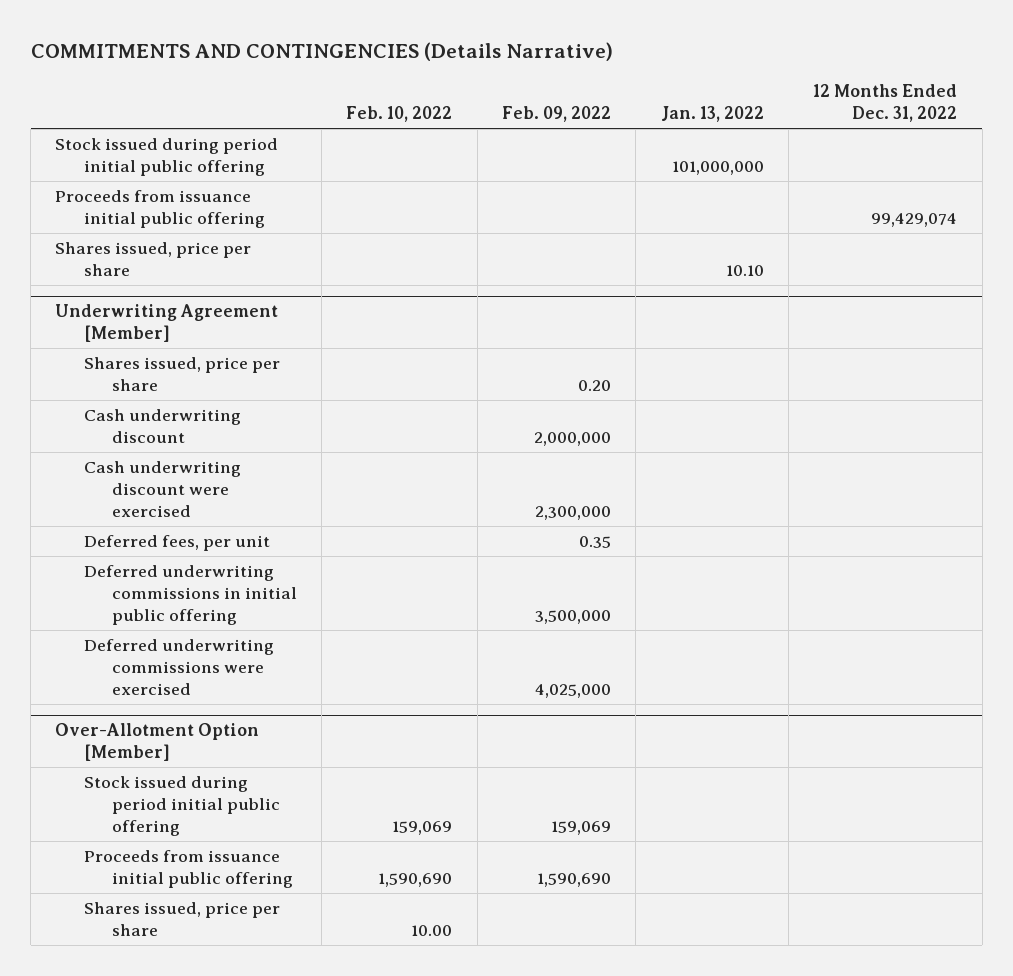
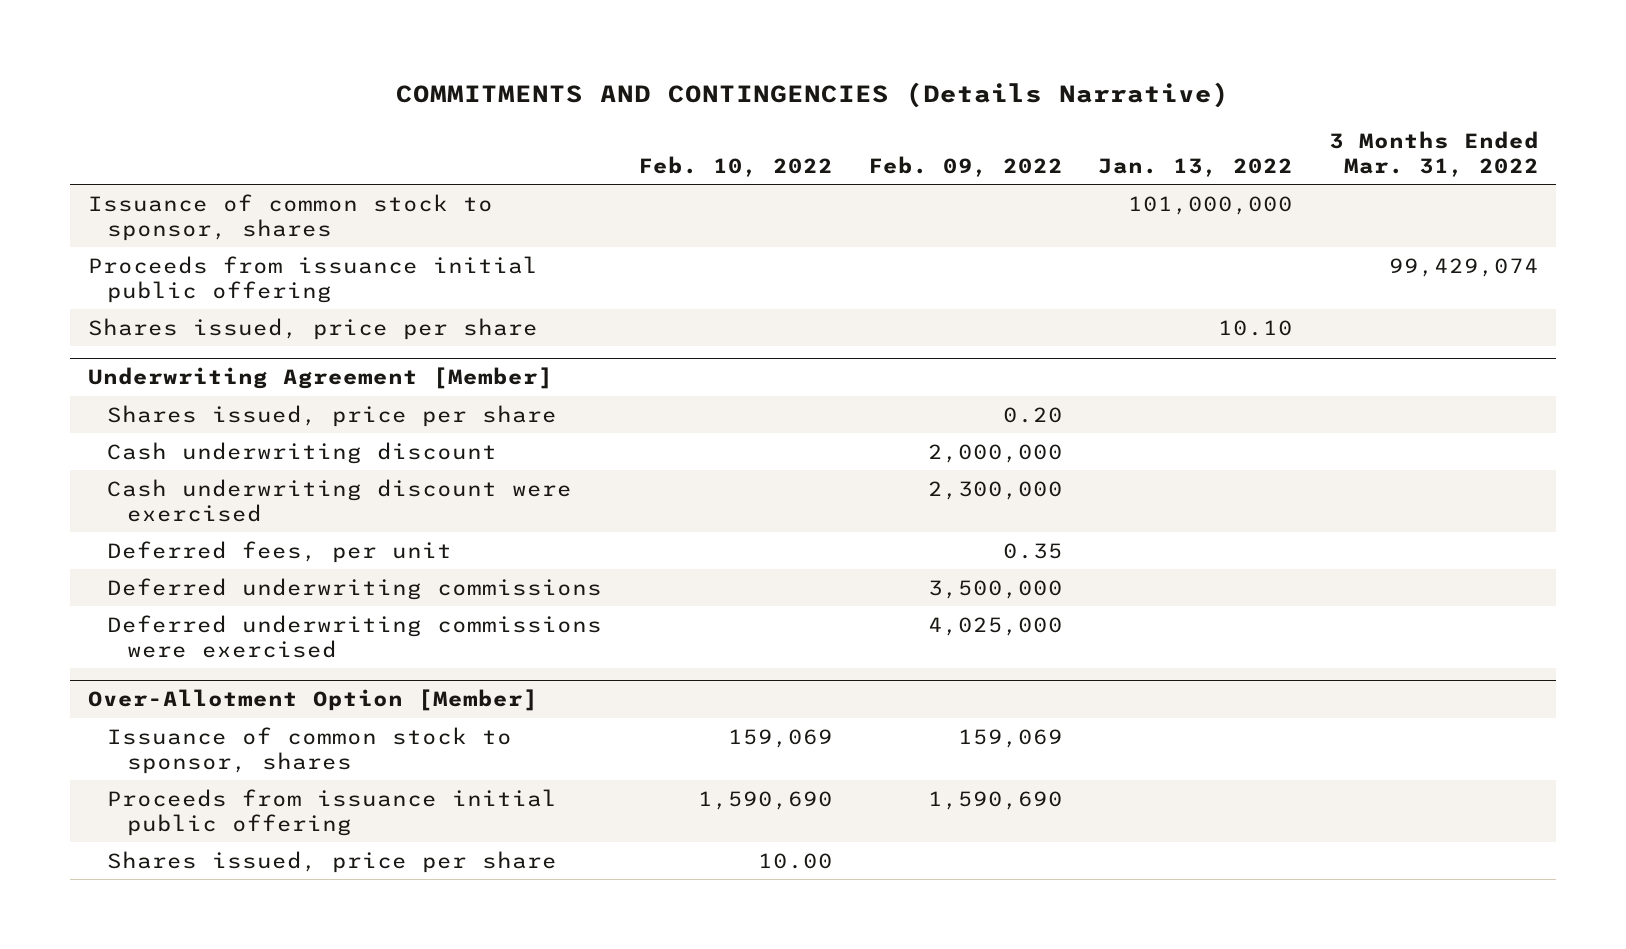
- | Feb. 10, 2022 | Feb. 09, 2022 | Jan. 13, 2022 | 12 Months Ended Dec. 31, 2022
+ | Feb. 10, 2022 | Feb. 09, 2022 | Jan. 13, 2022 | 3 Months Ended Mar. 31, 2022
- Stock issued during period initial public offering | | | 101,000,000 |
+ Issuance of common stock to sponsor, shares | | | 101,000,000 |
@ Underwriting Agreement [Member]
- Deferred underwriting commissions in initial public offering | | 3,500,000 | |
+ Deferred underwriting commissions | | 3,500,000 | |
@ Over-Allotment Option [Member]
- Stock issued during period initial public offering | 159,069 | 159,069 | |
+ Issuance of common stock to sponsor, shares | 159,069 | 159,069 | |

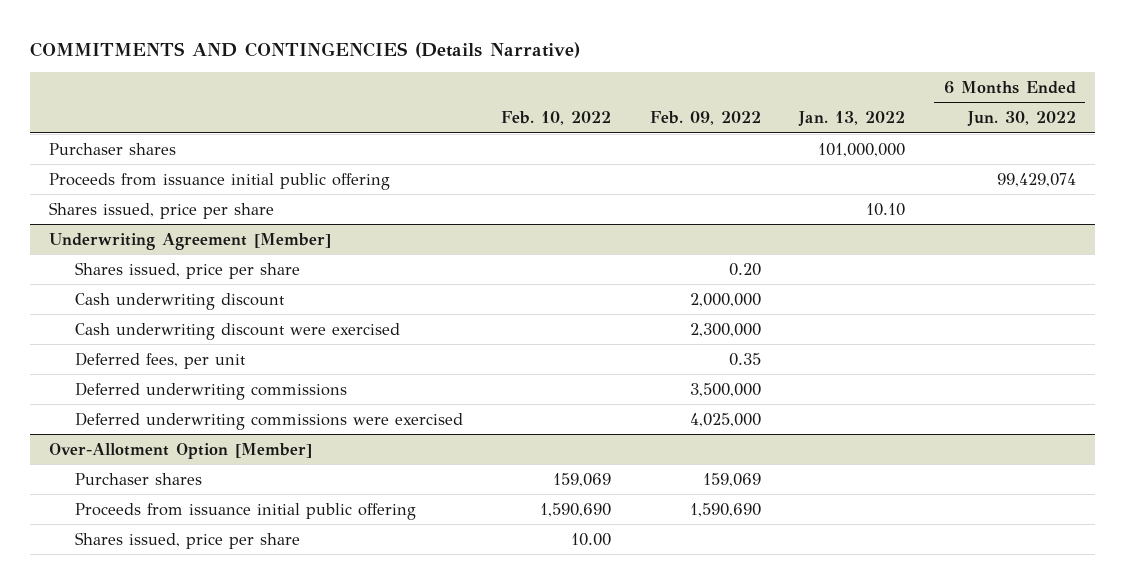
- | Feb. 10, 2022 | Feb. 09, 2022 | Jan. 13, 2022 | 3 Months Ended Mar. 31, 2022
+ | Feb. 10, 2022 | Feb. 09, 2022 | Jan. 13, 2022 | 6 Months Ended Jun. 30, 2022
- Issuance of common stock to sponsor, shares | | | 101,000,000 |
+ Purchaser shares | | | 101,000,000 |
@ Over-Allotment Option [Member]
- Issuance of common stock to sponsor, shares | 159,069 | 159,069 | |
+ Purchaser shares | 159,069 | 159,069 | |

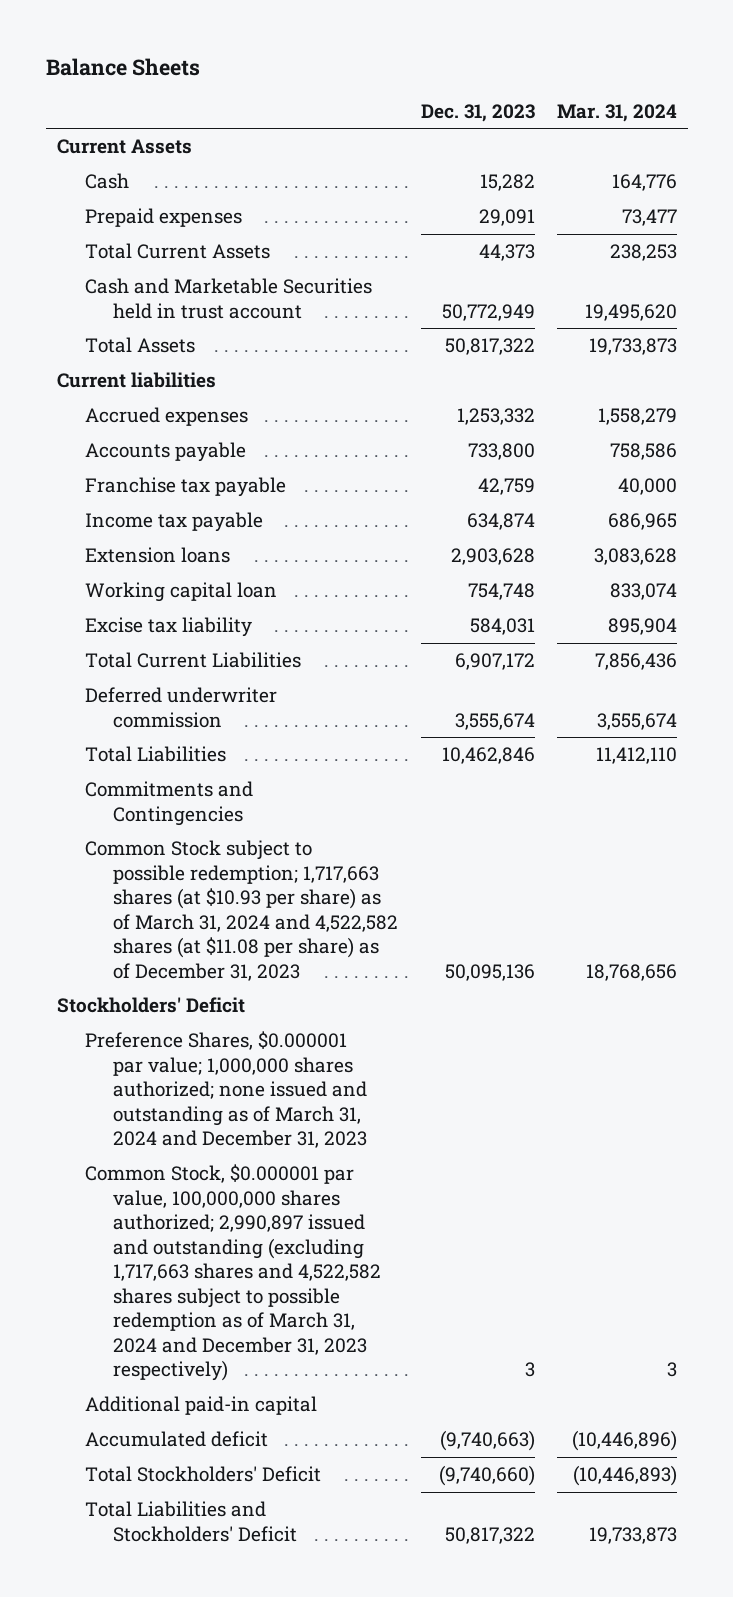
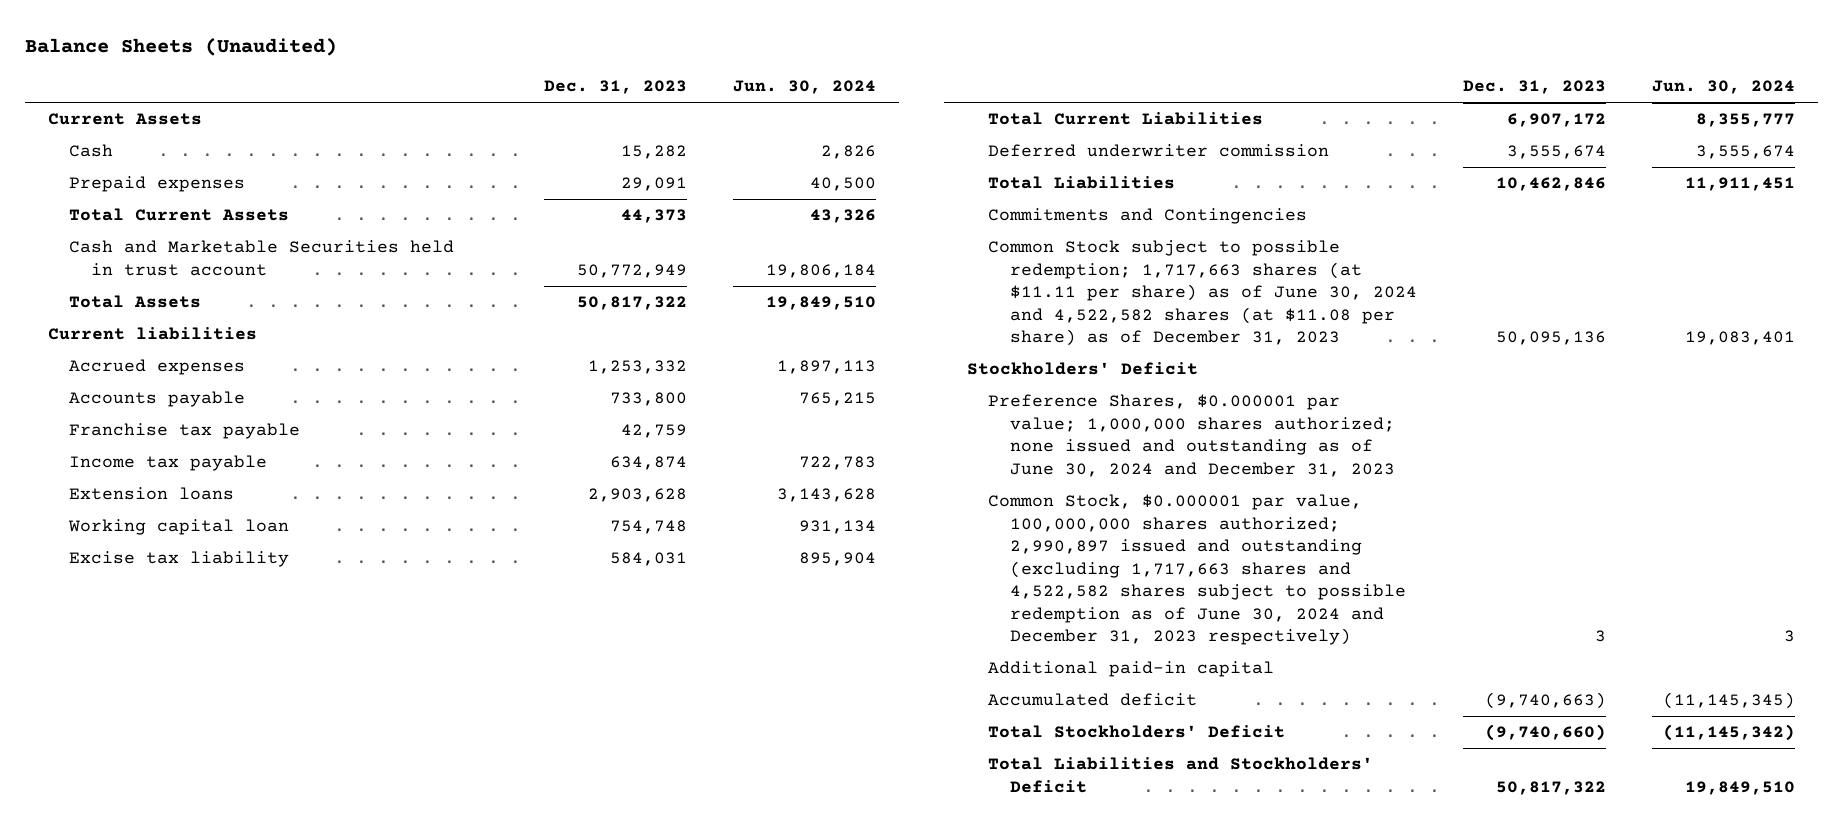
- Balance Sheets
+ Balance Sheets (Unaudited)
- | Dec. 31, 2023 | Mar. 31, 2024
+ | Dec. 31, 2023 | Jun. 30, 2024
- Common Stock subject to possible redemption; 1,717,663 shares (at $10.93 per share) as of March 31, 2024 and 4,522,582 shares (at $11.08 per share) as of December 31, 2023 | 50,095,136 | 18,768,656
+ Common Stock subject to possible redemption; 1,717,663 shares (at $11.11 per share) as of June 30, 2024 and 4,522,582 shares (at $11.08 per share) as of December 31, 2023 | 50,095,136 | 19,083,401
- Preference Shares, $0.000001 par value; 1,000,000 shares authorized; none issued and outstanding as of March 31, 2024 and December 31, 2023
- Common Stock, $0.000001 par value, 100,000,000 shares authorized; 2,990,897 issued and outstanding (excluding 1,717,663 shares and 4,522,582 shares subject to possible redemption as of March 31, 2024 and December 31, 2023 respectively) | 3 | 3
+ Preference Shares, $0.000001 par value; 1,000,000 shares authorized; none issued and outstanding as of June 30, 2024 and December 31, 2023
+ Common Stock, $0.000001 par value, 100,000,000 shares authorized; 2,990,897 issued and outstanding (excluding 1,717,663 shares and 4,522,582 shares subject to possible redemption as of June 30, 2024 and December 31, 2023 respectively) | 3 | 3

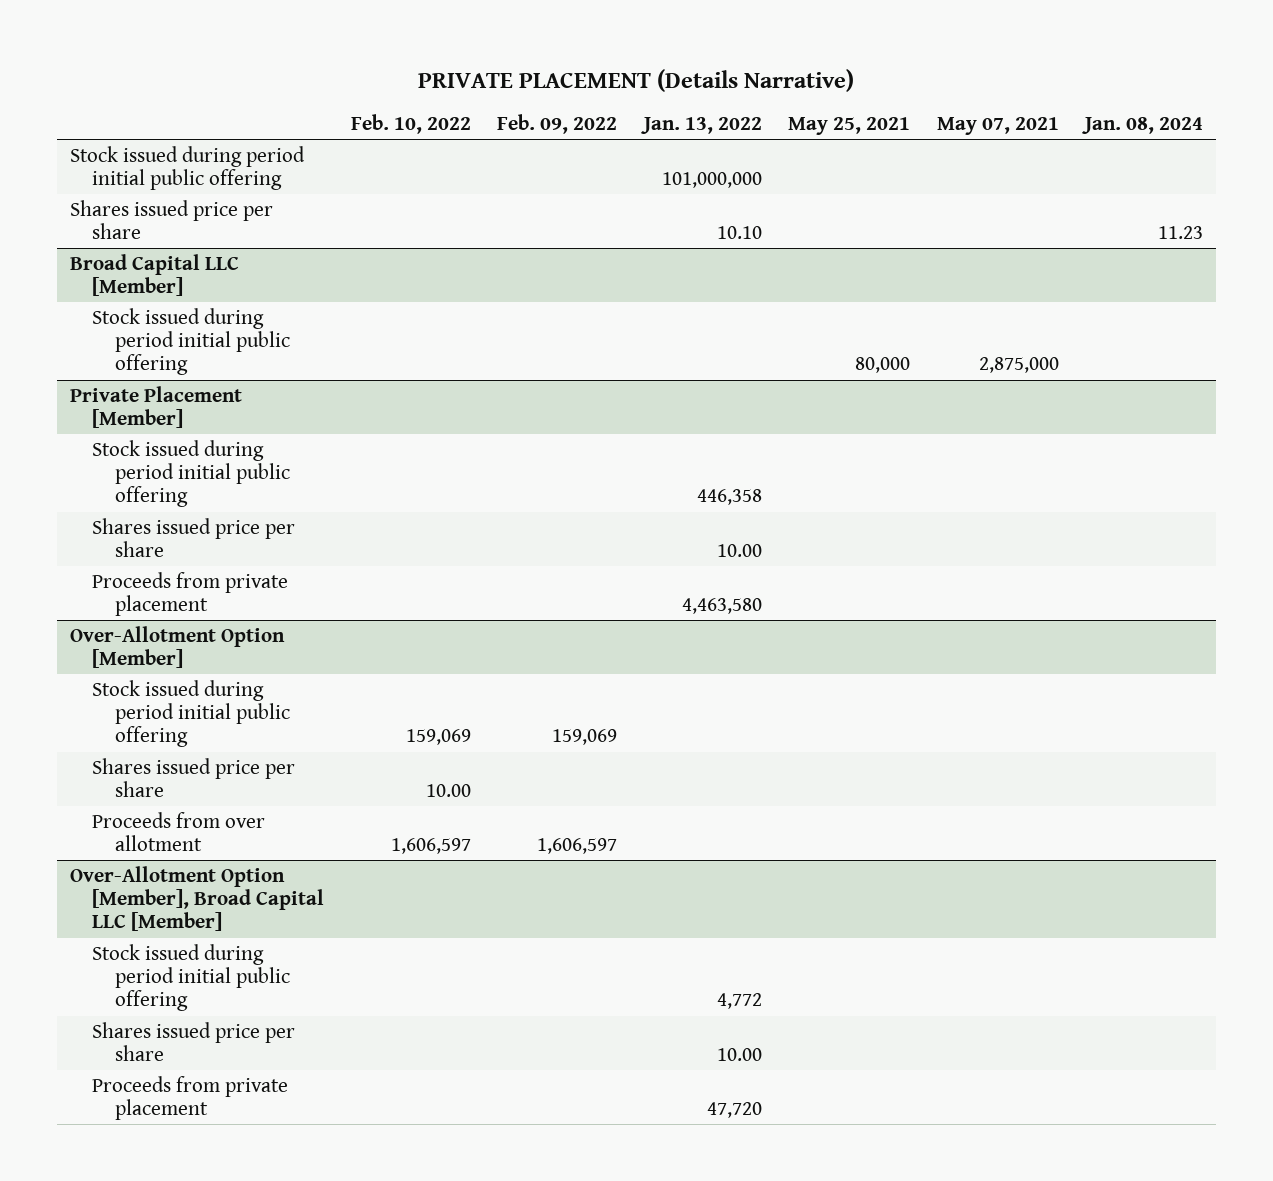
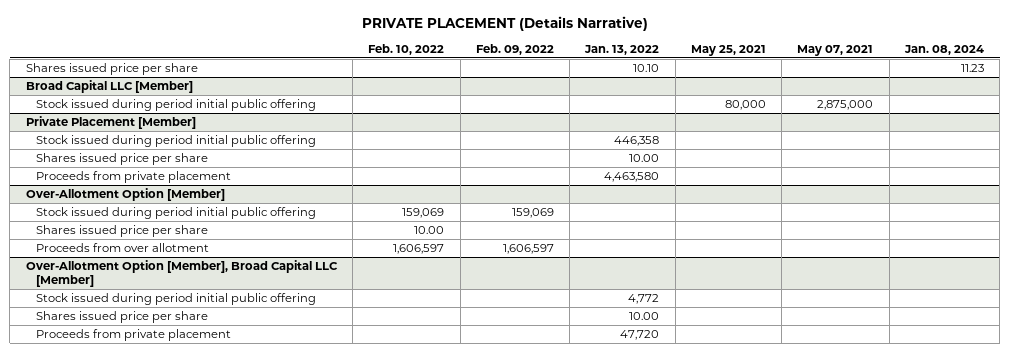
- Stock issued during period initial public offering | | | 101,000,000 | | |

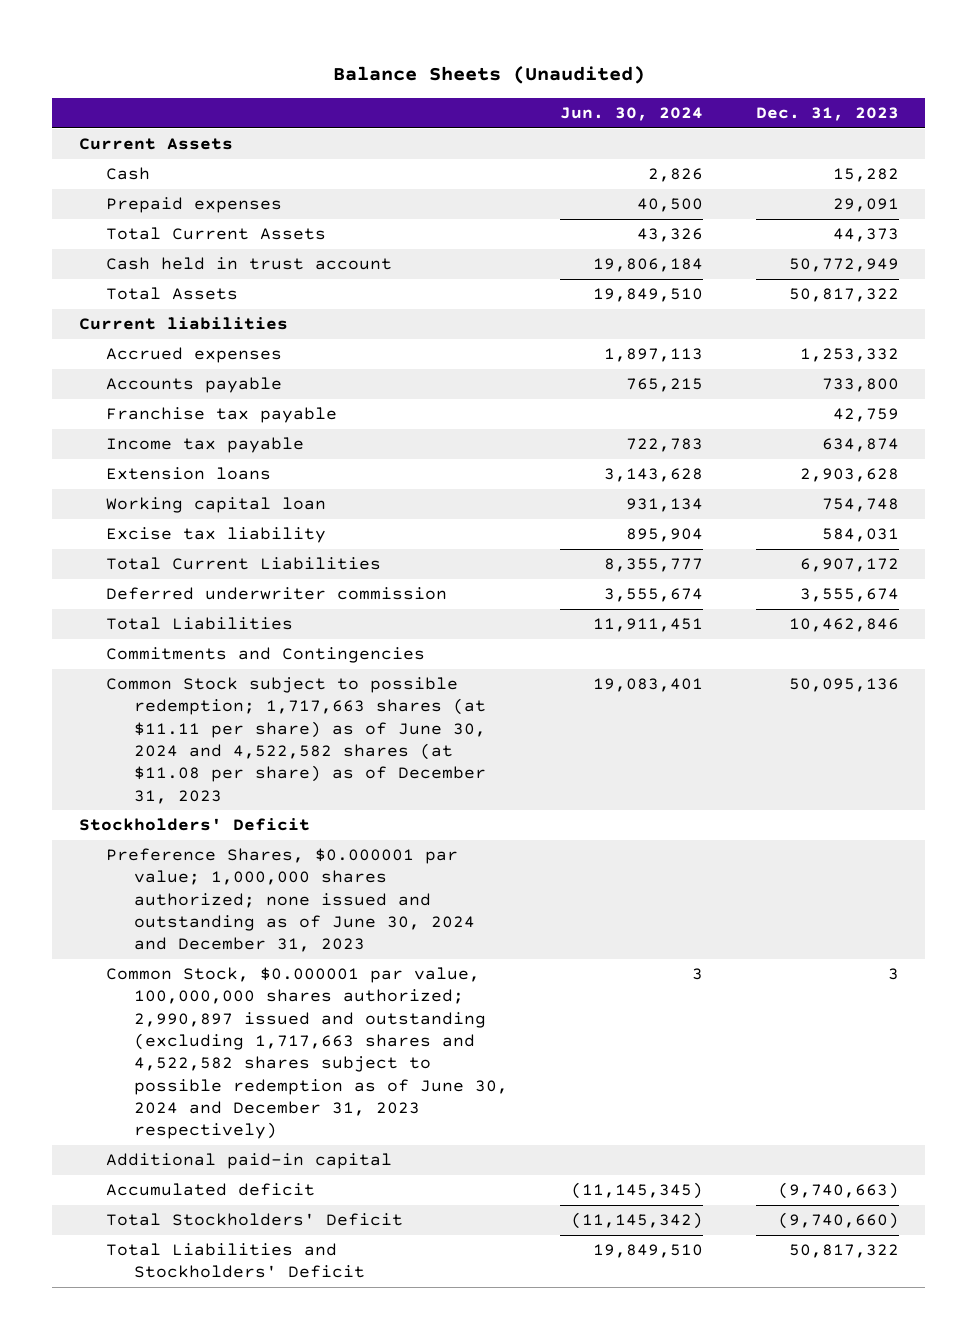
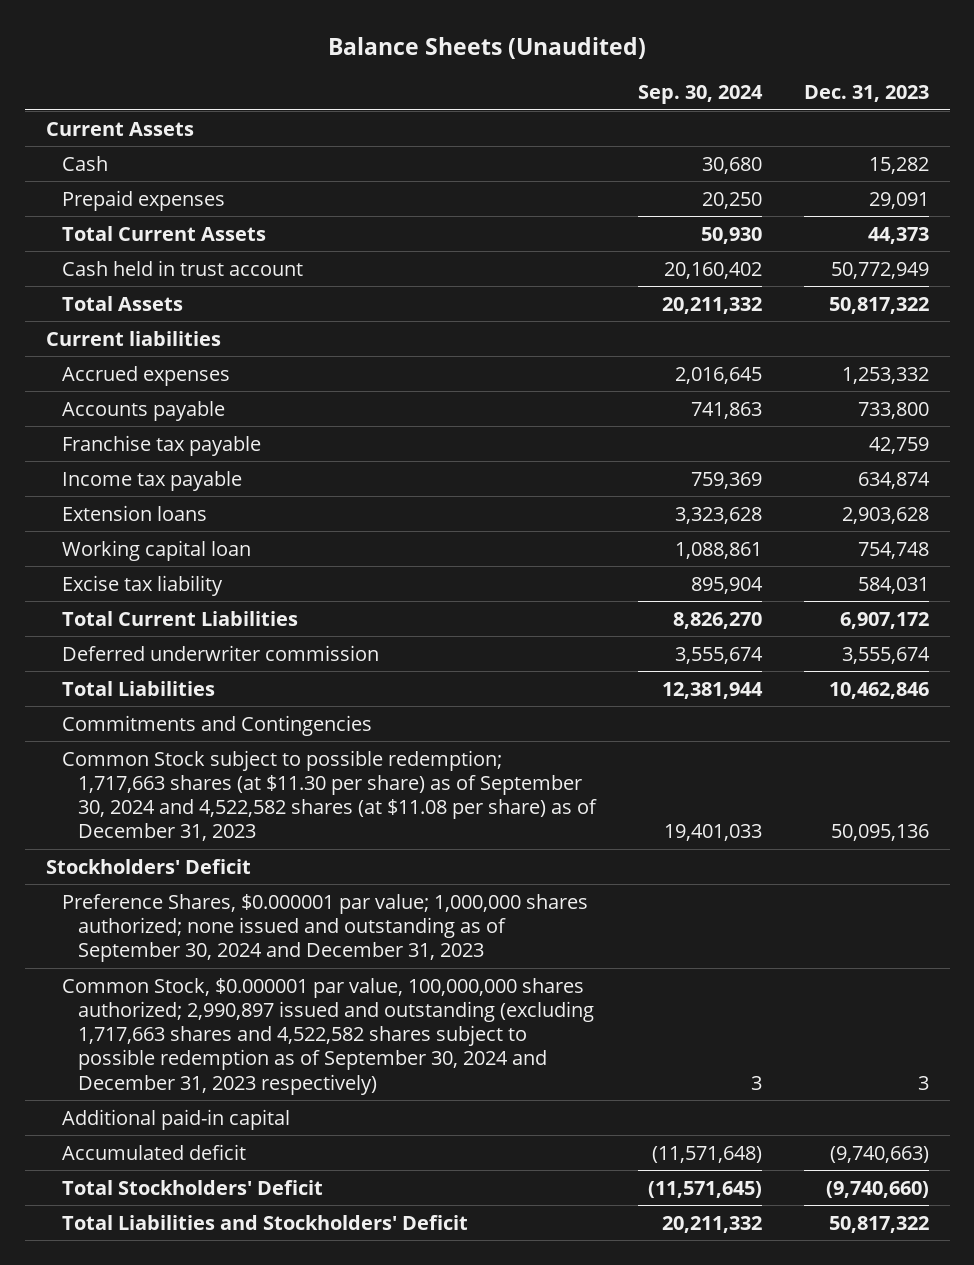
- | Jun. 30, 2024 | Dec. 31, 2023
+ | Sep. 30, 2024 | Dec. 31, 2023
- Common Stock subject to possible redemption; 1,717,663 shares (at $11.11 per share) as of June 30, 2024 and 4,522,582 shares (at $11.08 per share) as of December 31, 2023 | 19,083,401 | 50,095,136
+ Common Stock subject to possible redemption; 1,717,663 shares (at $11.30 per share) as of September 30, 2024 and 4,522,582 shares (at $11.08 per share) as of December 31, 2023 | 19,401,033 | 50,095,136
- Preference Shares, $0.000001 par value; 1,000,000 shares authorized; none issued and outstanding as of June 30, 2024 and December 31, 2023
- Common Stock, $0.000001 par value, 100,000,000 shares authorized; 2,990,897 issued and outstanding (excluding 1,717,663 shares and 4,522,582 shares subject to possible redemption as of June 30, 2024 and December 31, 2023 respectively) | 3 | 3
+ Preference Shares, $0.000001 par value; 1,000,000 shares authorized; none issued and outstanding as of September 30, 2024 and December 31, 2023
+ Common Stock, $0.000001 par value, 100,000,000 shares authorized; 2,990,897 issued and outstanding (excluding 1,717,663 shares and 4,522,582 shares subject to possible redemption as of September 30, 2024 and December 31, 2023 respectively) | 3 | 3

